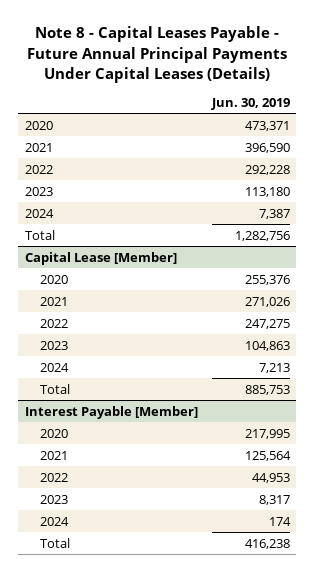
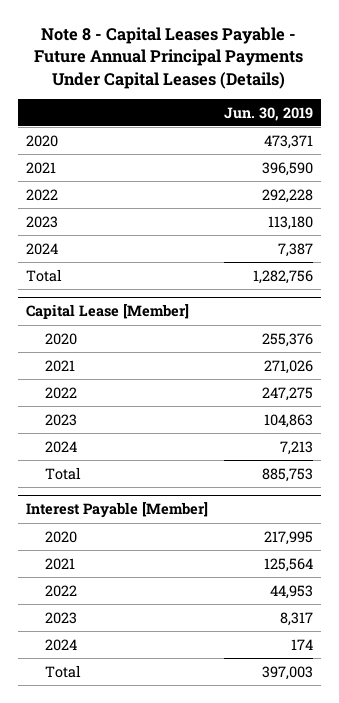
@ Interest Payable [Member]
- Total | 416,238
+ Total | 397,003

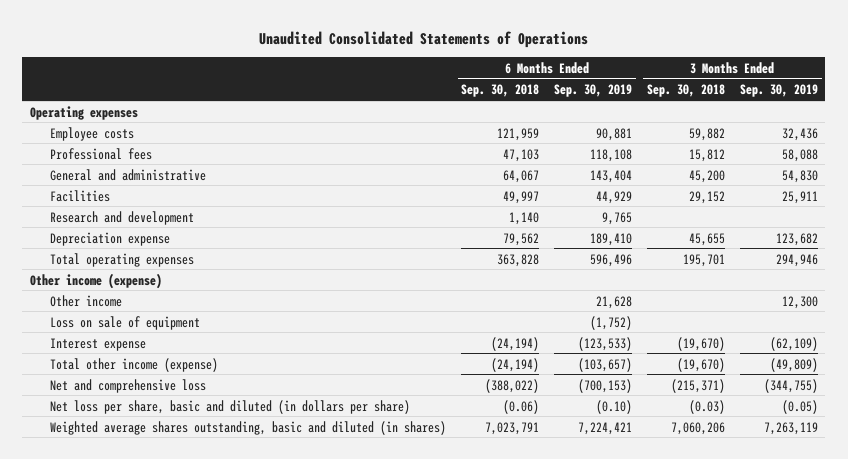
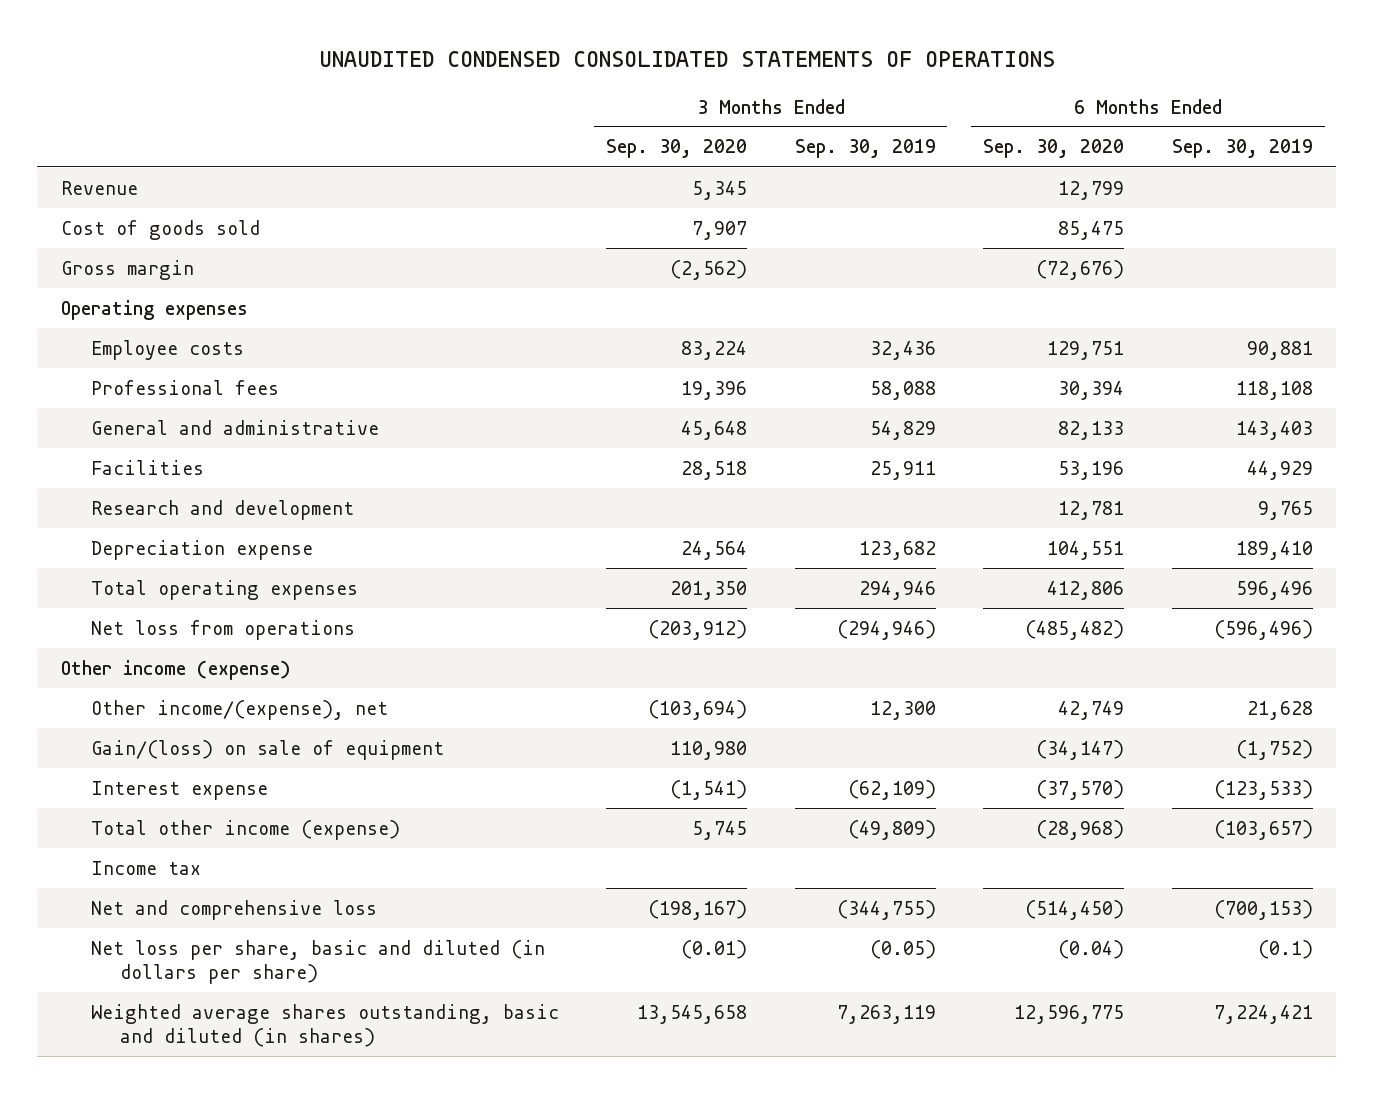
- Unaudited Consolidated Statements of Operations
+ UNAUDITED CONDENSED CONSOLIDATED STATEMENTS OF OPERATIONS
- | 6 Months Ended Sep. 30, 2018 | 6 Months Ended Sep. 30, 2019 | 3 Months Ended Sep. 30, 2018 | 3 Months Ended Sep. 30, 2019
+ | 3 Months Ended Sep. 30, 2020 | 3 Months Ended Sep. 30, 2019 | 6 Months Ended Sep. 30, 2020 | 6 Months Ended Sep. 30, 2019
+ Revenue | 5,345 | | 12,799 |
+ Cost of goods sold | 7,907 | | 85,475 |
+ Gross margin | (2,562) | | (72,676) |
- General and administrative | 64,067 | 143,404 | 45,200 | 54,830
+ General and administrative | 45,648 | 54,829 | 82,133 | 143,403
+ Net loss from operations | (203,912) | (294,946) | (485,482) | (596,496)
- Other income | | 21,628 | | 12,300
- Loss on sale of equipment | | (1,752) | |
+ Other income/(expense), net | (103,694) | 12,300 | 42,749 | 21,628
+ Gain/(loss) on sale of equipment | 110,980 | | (34,147) | (1,752)
+ Income tax
- Net loss per share, basic and diluted (in dollars per share) | (0.06) | (0.10) | (0.03) | (0.05)
+ Net loss per share, basic and diluted (in dollars per share) | (0.01) | (0.05) | (0.04) | (0.1)

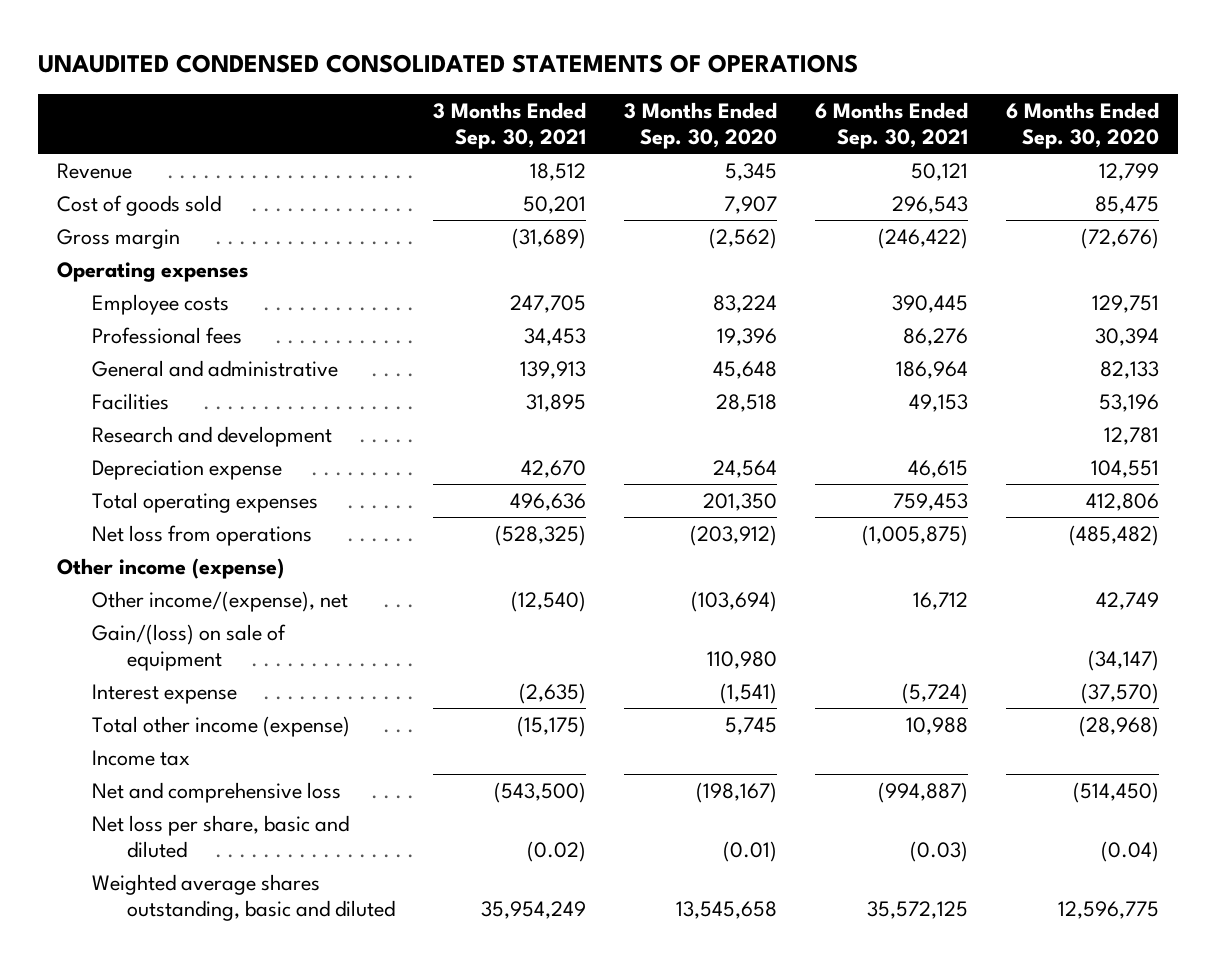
- | 3 Months Ended Sep. 30, 2020 | 3 Months Ended Sep. 30, 2019 | 6 Months Ended Sep. 30, 2020 | 6 Months Ended Sep. 30, 2019
+ | 3 Months Ended Sep. 30, 2021 | 3 Months Ended Sep. 30, 2020 | 6 Months Ended Sep. 30, 2021 | 6 Months Ended Sep. 30, 2020
- Net loss per share, basic and diluted (in dollars per share) | (0.01) | (0.05) | (0.04) | (0.1)
- Weighted average shares outstanding, basic and diluted (in shares) | 13,545,658 | 7,263,119 | 12,596,775 | 7,224,421
+ Net loss per share, basic and diluted | (0.02) | (0.01) | (0.03) | (0.04)
+ Weighted average shares outstanding, basic and diluted | 35,954,249 | 13,545,658 | 35,572,125 | 12,596,775

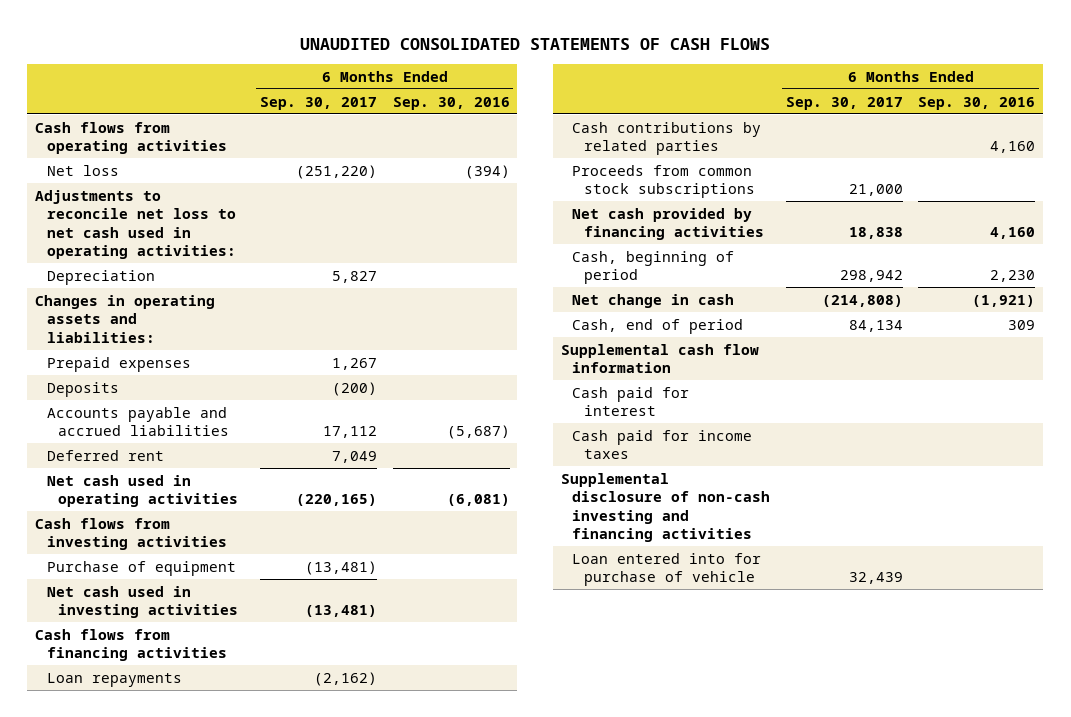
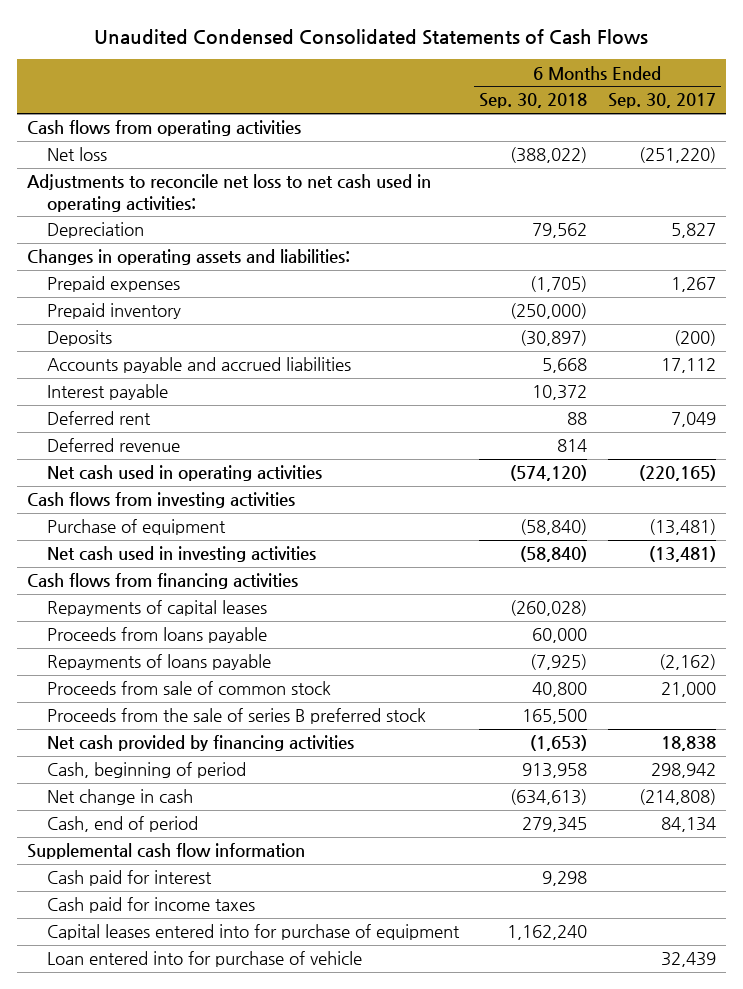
- UNAUDITED CONSOLIDATED STATEMENTS OF CASH FLOWS
+ Unaudited Condensed Consolidated Statements of Cash Flows
- | 6 Months Ended Sep. 30, 2017 | 6 Months Ended Sep. 30, 2016
+ | 6 Months Ended Sep. 30, 2018 | 6 Months Ended Sep. 30, 2017
+ Prepaid inventory | (250,000) |
+ Interest payable | 10,372 |
+ Deferred revenue | 814 |
- Loan repayments | (2,162) |
- Cash contributions by related parties | | 4,160
- Proceeds from common stock subscriptions | 21,000 |
+ Repayments of capital leases | (260,028) |
+ Proceeds from loans payable | 60,000 |
+ Repayments of loans payable | (7,925) | (2,162)
+ Proceeds from sale of common stock | 40,800 | 21,000
+ Proceeds from the sale of series B preferred stock | 165,500 |
- Supplemental disclosure of non-cash investing and financing activities
+ Capital leases entered into for purchase of equipment | 1,162,240 |

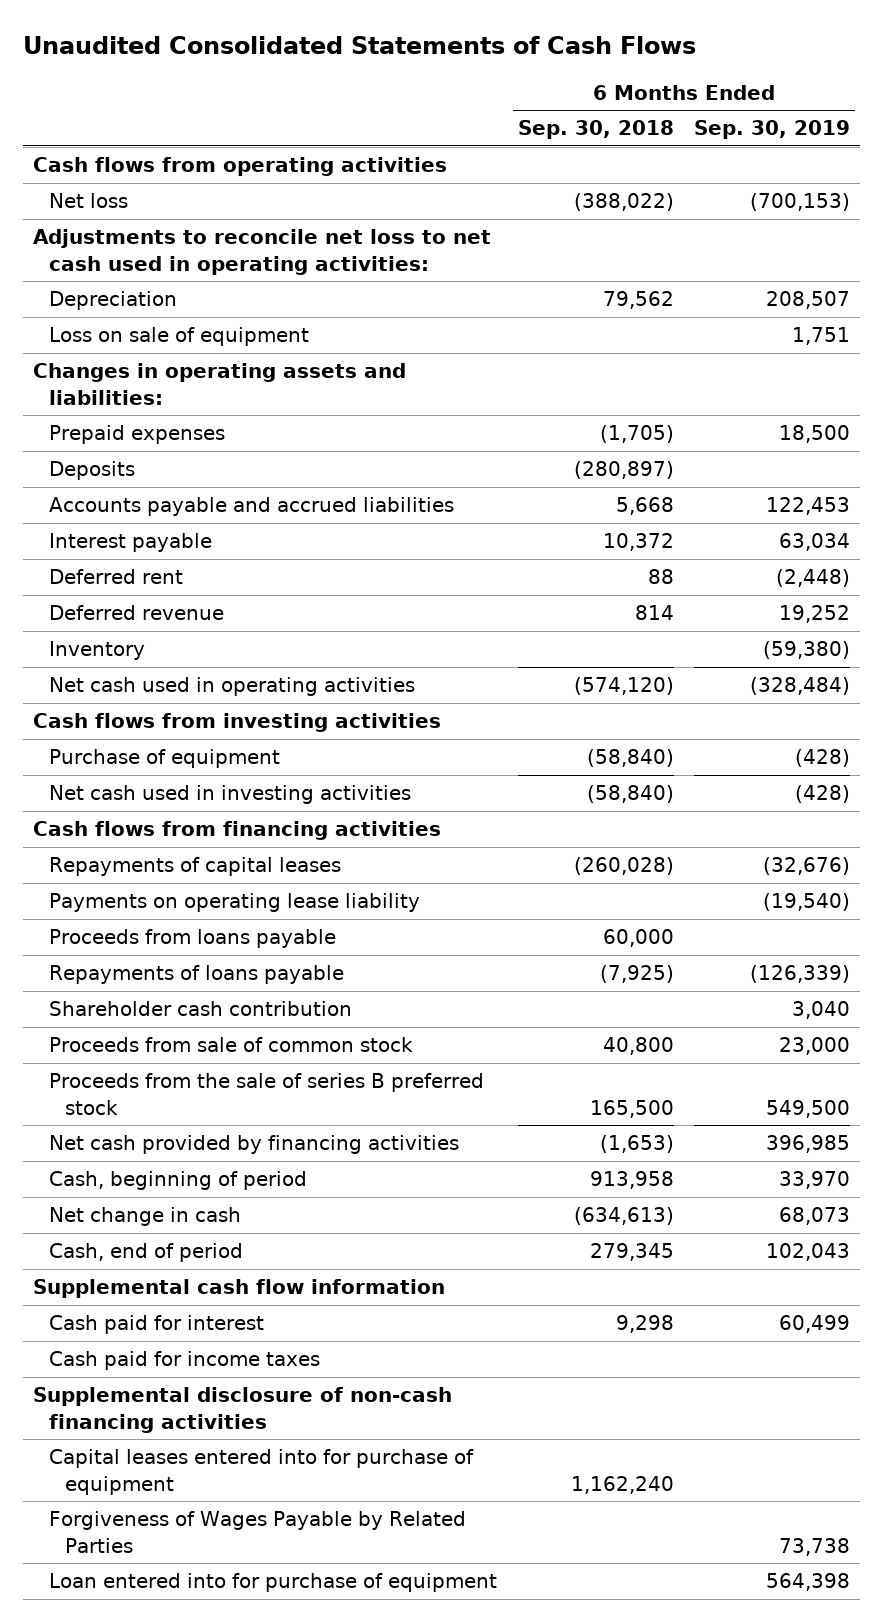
- Unaudited Condensed Consolidated Statements of Cash Flows
+ Unaudited Consolidated Statements of Cash Flows
- | 6 Months Ended Sep. 30, 2018 | 6 Months Ended Sep. 30, 2017
+ | 6 Months Ended Sep. 30, 2018 | 6 Months Ended Sep. 30, 2019
+ Loss on sale of equipment | | 1,751
- Prepaid inventory | (250,000) |
- Deposits | (30,897) | (200)
+ Deposits | (280,897) |
+ Inventory | | (59,380)
+ Payments on operating lease liability | | (19,540)
+ Shareholder cash contribution | | 3,040
+ Supplemental disclosure of non-cash financing activities
- Loan entered into for purchase of vehicle | | 32,439
+ Forgiveness of Wages Payable by Related Parties | | 73,738
+ Loan entered into for purchase of equipment | | 564,398

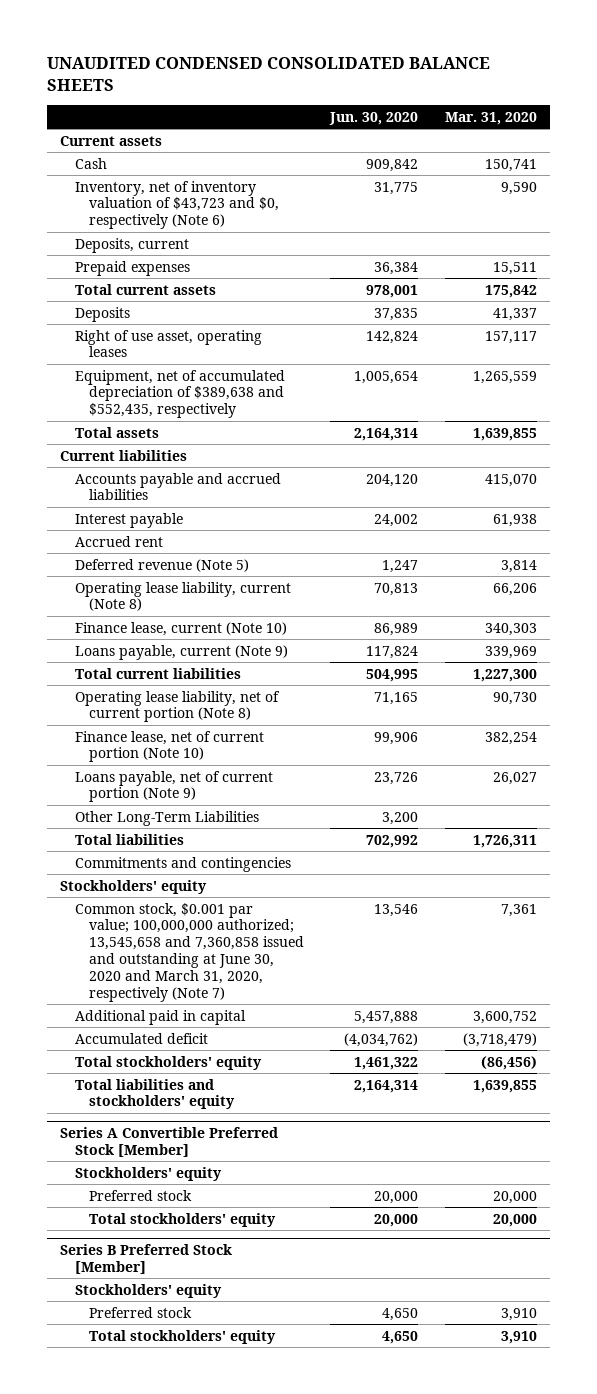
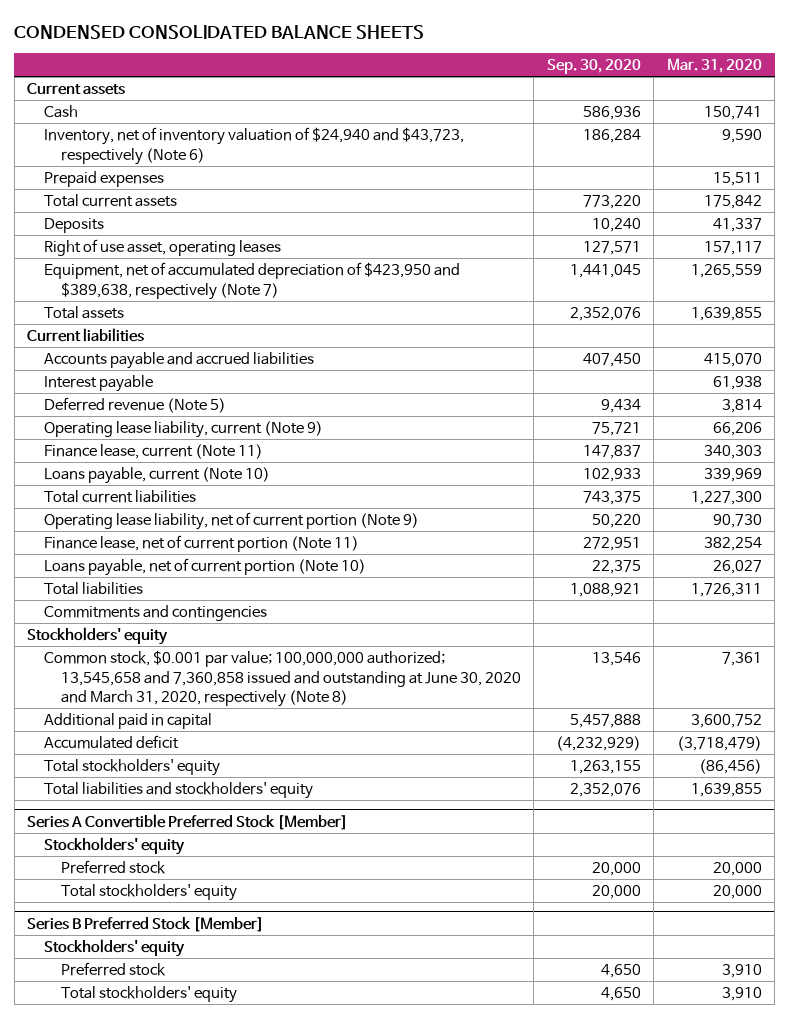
- UNAUDITED CONDENSED CONSOLIDATED BALANCE SHEETS
+ CONDENSED CONSOLIDATED BALANCE SHEETS
- | Jun. 30, 2020 | Mar. 31, 2020
+ | Sep. 30, 2020 | Mar. 31, 2020
- Inventory, net of inventory valuation of $43,723 and $0, respectively (Note 6) | 31,775 | 9,590
- Deposits, current
+ Inventory, net of inventory valuation of $24,940 and $43,723, respectively (Note 6) | 186,284 | 9,590
- Equipment, net of accumulated depreciation of $389,638 and $552,435, respectively | 1,005,654 | 1,265,559
+ Equipment, net of accumulated depreciation of $423,950 and $389,638, respectively (Note 7) | 1,441,045 | 1,265,559
- Accrued rent
- Operating lease liability, current (Note 8) | 70,813 | 66,206
- Finance lease, current (Note 10) | 86,989 | 340,303
- Loans payable, current (Note 9) | 117,824 | 339,969
+ Operating lease liability, current (Note 9) | 75,721 | 66,206
+ Finance lease, current (Note 11) | 147,837 | 340,303
+ Loans payable, current (Note 10) | 102,933 | 339,969
- Operating lease liability, net of current portion (Note 8) | 71,165 | 90,730
- Finance lease, net of current portion (Note 10) | 99,906 | 382,254
- Loans payable, net of current portion (Note 9) | 23,726 | 26,027
- Other Long-Term Liabilities | 3,200 |
+ Operating lease liability, net of current portion (Note 9) | 50,220 | 90,730
+ Finance lease, net of current portion (Note 11) | 272,951 | 382,254
+ Loans payable, net of current portion (Note 10) | 22,375 | 26,027
- Common stock, $0.001 par value; 100,000,000 authorized; 13,545,658 and 7,360,858 issued and outstanding at June 30, 2020 and March 31, 2020, respectively (Note 7) | 13,546 | 7,361
+ Common stock, $0.001 par value; 100,000,000 authorized; 13,545,658 and 7,360,858 issued and outstanding at June 30, 2020 and March 31, 2020, respectively (Note 8) | 13,546 | 7,361

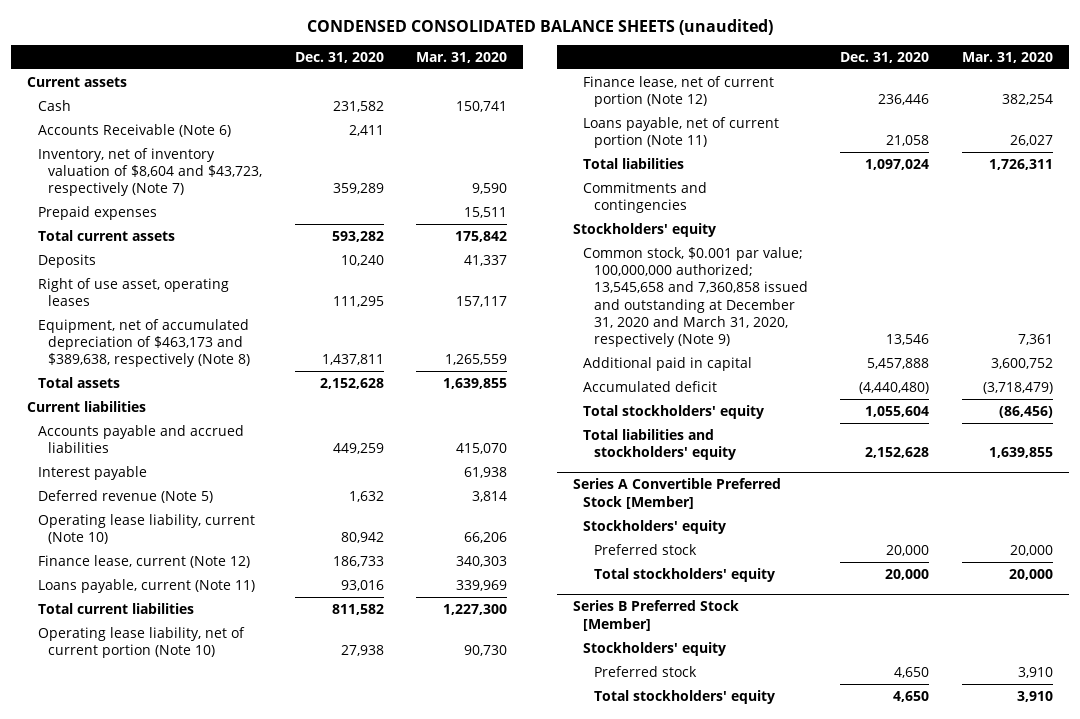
- CONDENSED CONSOLIDATED BALANCE SHEETS
+ CONDENSED CONSOLIDATED BALANCE SHEETS (unaudited)
- | Sep. 30, 2020 | Mar. 31, 2020
+ | Dec. 31, 2020 | Mar. 31, 2020
- Inventory, net of inventory valuation of $24,940 and $43,723, respectively (Note 6) | 186,284 | 9,590
+ Accounts Receivable (Note 6) | 2,411 |
+ Inventory, net of inventory valuation of $8,604 and $43,723, respectively (Note 7) | 359,289 | 9,590
- Equipment, net of accumulated depreciation of $423,950 and $389,638, respectively (Note 7) | 1,441,045 | 1,265,559
+ Equipment, net of accumulated depreciation of $463,173 and $389,638, respectively (Note 8) | 1,437,811 | 1,265,559
- Operating lease liability, current (Note 9) | 75,721 | 66,206
- Finance lease, current (Note 11) | 147,837 | 340,303
- Loans payable, current (Note 10) | 102,933 | 339,969
+ Operating lease liability, current (Note 10) | 80,942 | 66,206
+ Finance lease, current (Note 12) | 186,733 | 340,303
+ Loans payable, current (Note 11) | 93,016 | 339,969
- Operating lease liability, net of current portion (Note 9) | 50,220 | 90,730
- Finance lease, net of current portion (Note 11) | 272,951 | 382,254
- Loans payable, net of current portion (Note 10) | 22,375 | 26,027
+ Operating lease liability, net of current portion (Note 10) | 27,938 | 90,730
+ Finance lease, net of current portion (Note 12) | 236,446 | 382,254
+ Loans payable, net of current portion (Note 11) | 21,058 | 26,027
- Common stock, $0.001 par value; 100,000,000 authorized; 13,545,658 and 7,360,858 issued and outstanding at June 30, 2020 and March 31, 2020, respectively (Note 8) | 13,546 | 7,361
+ Common stock, $0.001 par value; 100,000,000 authorized; 13,545,658 and 7,360,858 issued and outstanding at December 31, 2020 and March 31, 2020, respectively (Note 9) | 13,546 | 7,361

